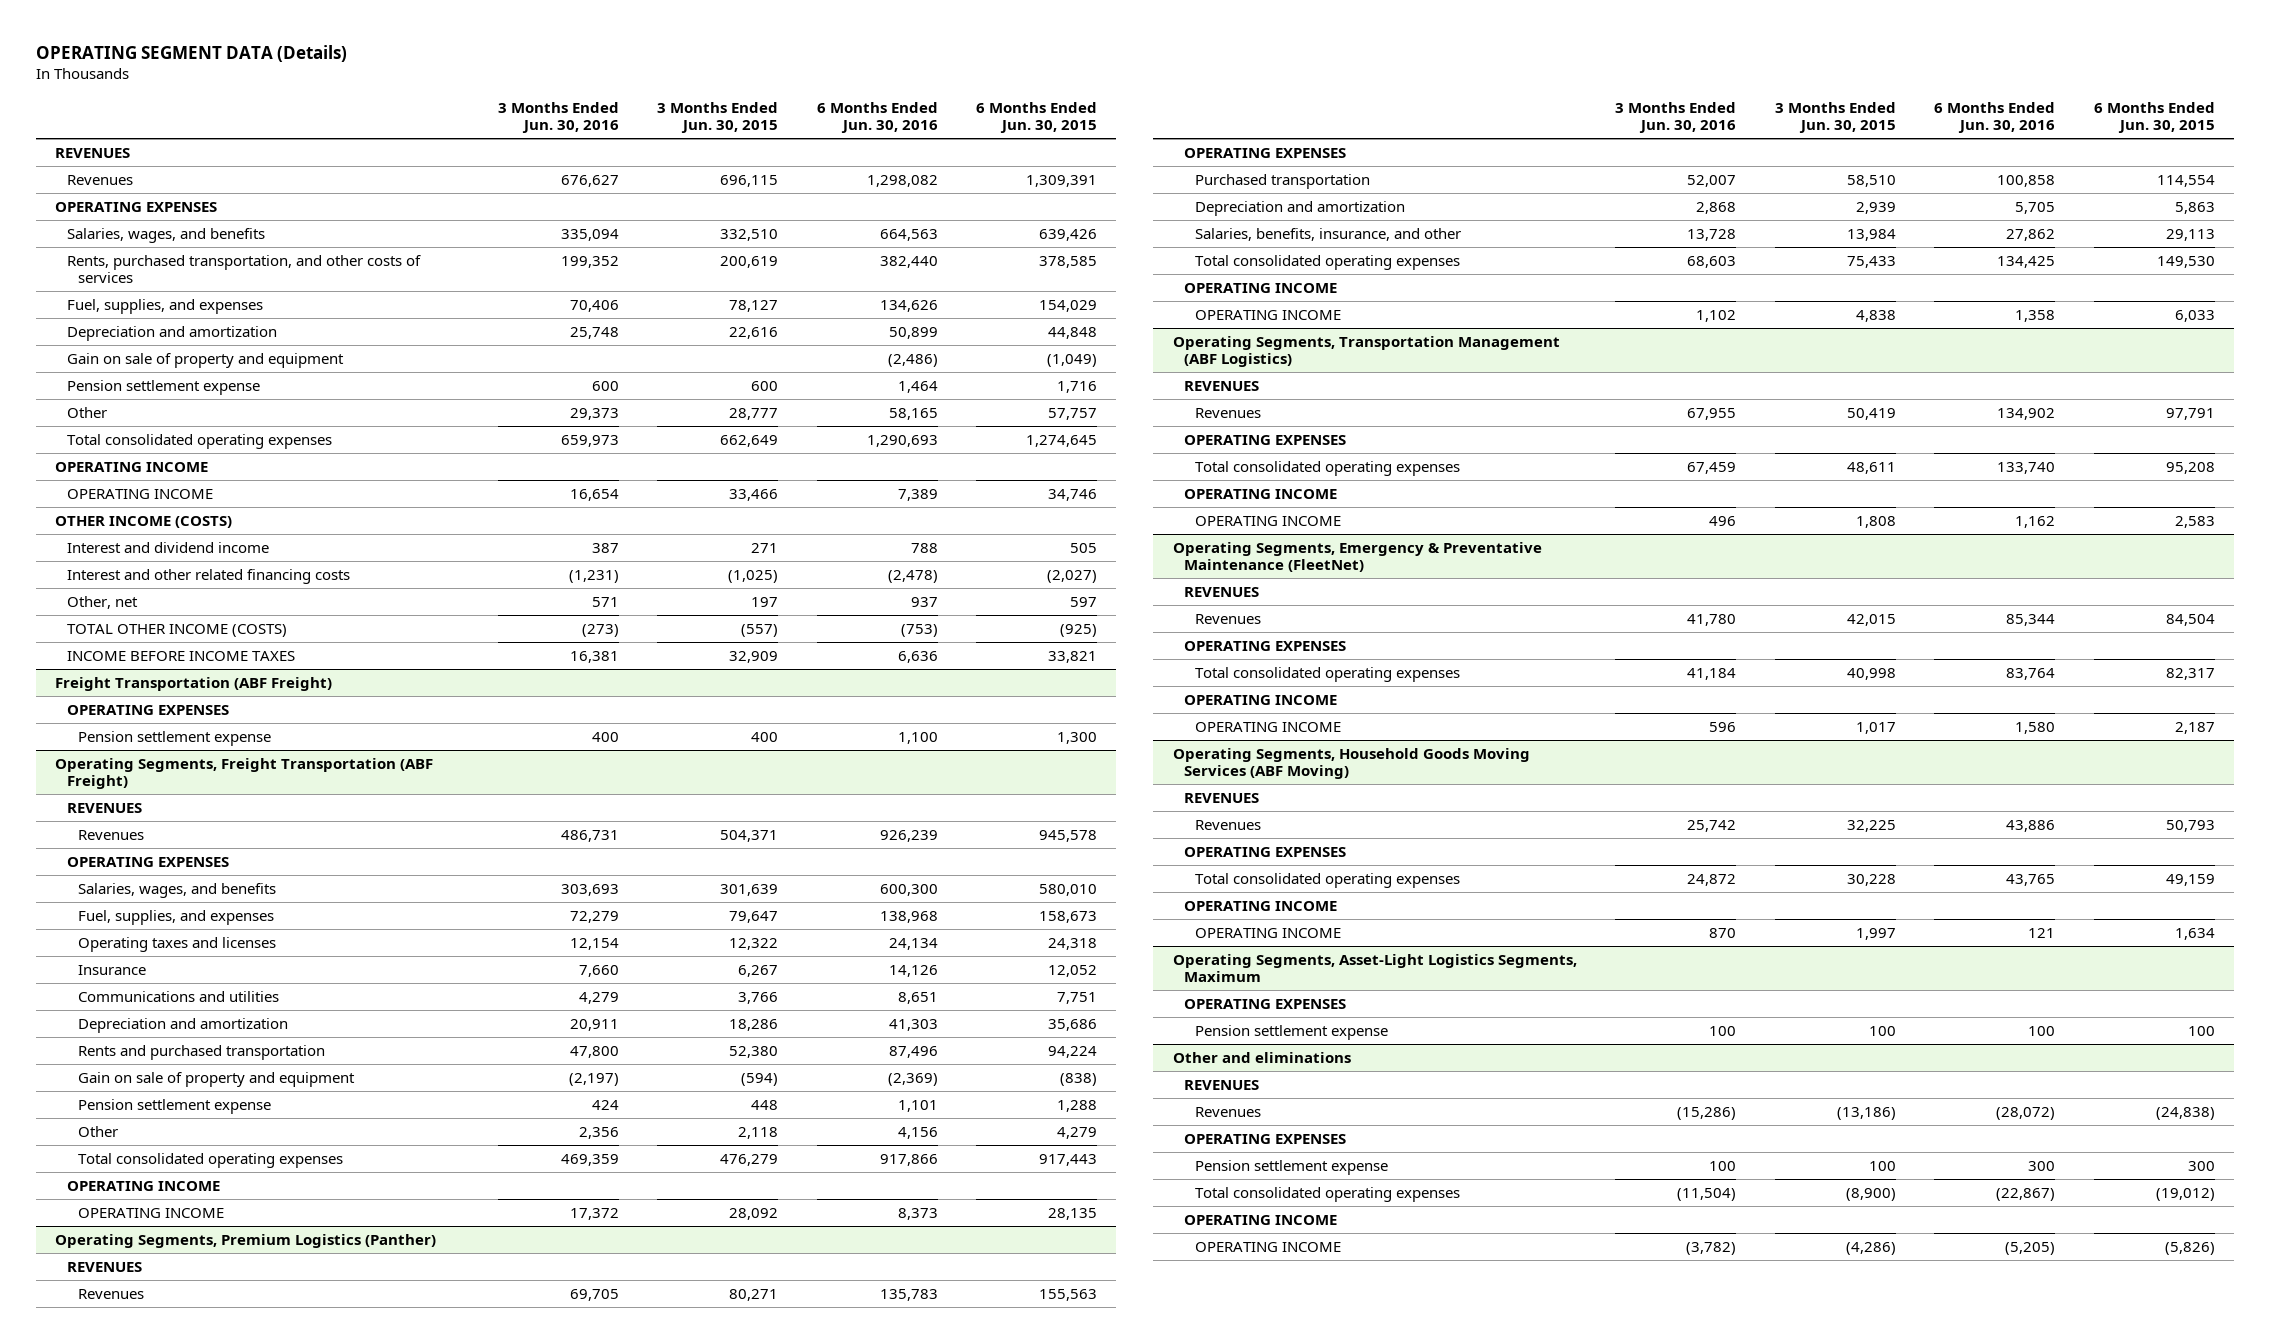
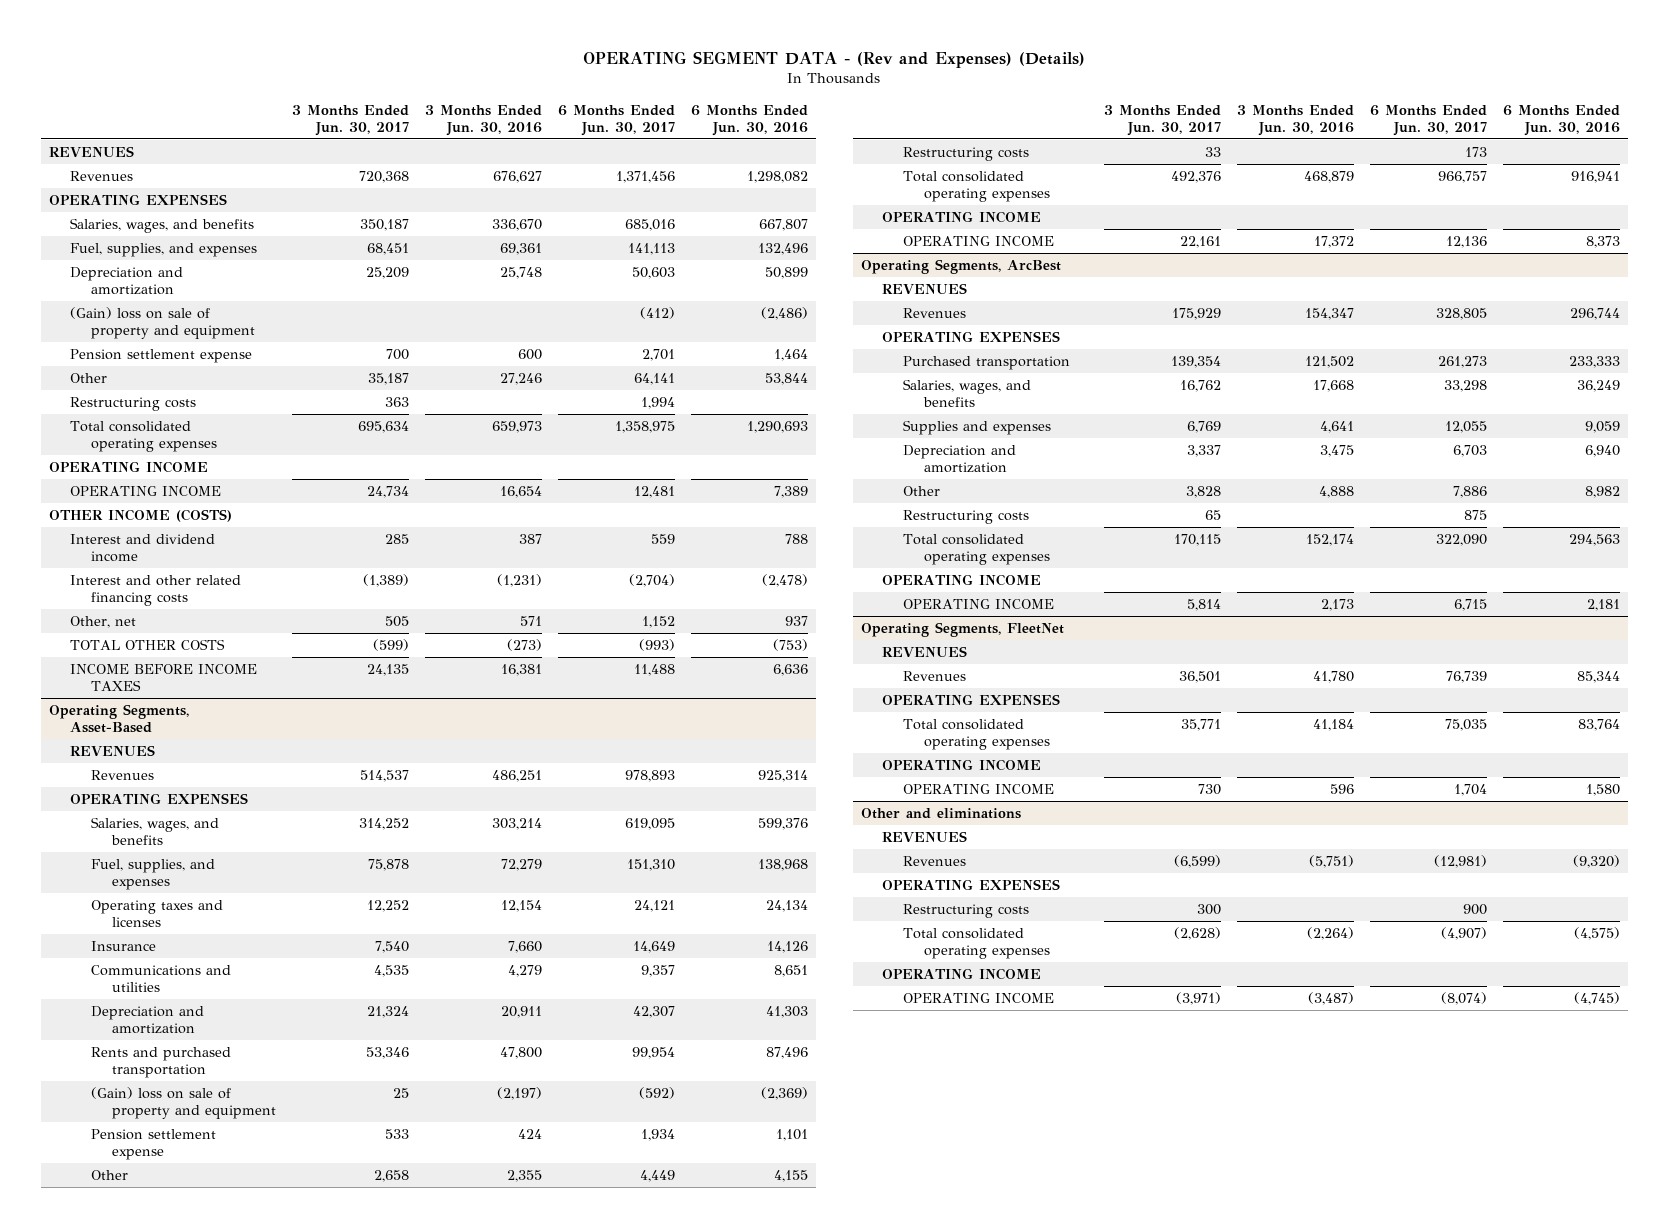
- OPERATING SEGMENT DATA (Details)
+ OPERATING SEGMENT DATA - (Rev and Expenses) (Details)
- | 3 Months Ended Jun. 30, 2016 | 3 Months Ended Jun. 30, 2015 | 6 Months Ended Jun. 30, 2016 | 6 Months Ended Jun. 30, 2015
+ | 3 Months Ended Jun. 30, 2017 | 3 Months Ended Jun. 30, 2016 | 6 Months Ended Jun. 30, 2017 | 6 Months Ended Jun. 30, 2016
- Salaries, wages, and benefits | 335,094 | 332,510 | 664,563 | 639,426
- Rents, purchased transportation, and other costs of services | 199,352 | 200,619 | 382,440 | 378,585
- Fuel, supplies, and expenses | 70,406 | 78,127 | 134,626 | 154,029
+ Salaries, wages, and benefits | 350,187 | 336,670 | 685,016 | 667,807
+ Fuel, supplies, and expenses | 68,451 | 69,361 | 141,113 | 132,496
- Gain on sale of property and equipment | | | (2,486) | (1,049)
+ (Gain) loss on sale of property and equipment | | | (412) | (2,486)
- Other | 29,373 | 28,777 | 58,165 | 57,757
+ Other | 35,187 | 27,246 | 64,141 | 53,844
+ Restructuring costs | 363 | | 1,994 |
- TOTAL OTHER INCOME (COSTS) | (273) | (557) | (753) | (925)
+ TOTAL OTHER COSTS | (599) | (273) | (993) | (753)
- Freight Transportation (ABF Freight)
- OPERATING EXPENSES
- Pension settlement expense | 400 | 400 | 1,100 | 1,300
- Operating Segments, Freight Transportation (ABF Freight)
+ Operating Segments, Asset-Based
- Revenues | 486,731 | 504,371 | 926,239 | 945,578
+ Revenues | 514,537 | 486,251 | 978,893 | 925,314
- Salaries, wages, and benefits | 303,693 | 301,639 | 600,300 | 580,010
+ Salaries, wages, and benefits | 314,252 | 303,214 | 619,095 | 599,376
- Gain on sale of property and equipment | (2,197) | (594) | (2,369) | (838)
+ (Gain) loss on sale of property and equipment | 25 | (2,197) | (592) | (2,369)
- Other | 2,356 | 2,118 | 4,156 | 4,279
- Total consolidated operating expenses | 469,359 | 476,279 | 917,866 | 917,443
+ Other | 2,658 | 2,355 | 4,449 | 4,155
+ Restructuring costs | 33 | | 173 |
+ Total consolidated operating expenses | 492,376 | 468,879 | 966,757 | 916,941
- Operating Segments, Premium Logistics (Panther)
- REVENUES
- Revenues | 69,705 | 80,271 | 135,783 | 155,563
- OPERATING EXPENSES
- Purchased transportation | 52,007 | 58,510 | 100,858 | 114,554
- Depreciation and amortization | 2,868 | 2,939 | 5,705 | 5,863
- Salaries, benefits, insurance, and other | 13,728 | 13,984 | 27,862 | 29,113
- Total consolidated operating expenses | 68,603 | 75,433 | 134,425 | 149,530
- OPERATING INCOME
- OPERATING INCOME | 1,102 | 4,838 | 1,358 | 6,033
- Operating Segments, Transportation Management (ABF Logistics)
+ Operating Segments, ArcBest
- Revenues | 67,955 | 50,419 | 134,902 | 97,791
+ Revenues | 175,929 | 154,347 | 328,805 | 296,744
- Total consolidated operating expenses | 67,459 | 48,611 | 133,740 | 95,208
+ Purchased transportation | 139,354 | 121,502 | 261,273 | 233,333
+ Salaries, wages, and benefits | 16,762 | 17,668 | 33,298 | 36,249
+ Supplies and expenses | 6,769 | 4,641 | 12,055 | 9,059
+ Depreciation and amortization | 3,337 | 3,475 | 6,703 | 6,940
+ Other | 3,828 | 4,888 | 7,886 | 8,982
+ Restructuring costs | 65 | | 875 |
+ Total consolidated operating expenses | 170,115 | 152,174 | 322,090 | 294,563
- OPERATING INCOME | 496 | 1,808 | 1,162 | 2,583
- Operating Segments, Emergency & Preventative Maintenance (FleetNet)
+ OPERATING INCOME | 5,814 | 2,173 | 6,715 | 2,181
+ Operating Segments, FleetNet
- Operating Segments, Household Goods Moving Services (ABF Moving)
- REVENUES
- Revenues | 25,742 | 32,225 | 43,886 | 50,793
- OPERATING EXPENSES
- Total consolidated operating expenses | 24,872 | 30,228 | 43,765 | 49,159
- OPERATING INCOME
- OPERATING INCOME | 870 | 1,997 | 121 | 1,634
- Operating Segments, Asset-Light Logistics Segments, Maximum
- OPERATING EXPENSES
- Pension settlement expense | 100 | 100 | 100 | 100
@ Other and eliminations
- Revenues | (15,286) | (13,186) | (28,072) | (24,838)
+ Revenues | (6,599) | (5,751) | (12,981) | (9,320)
- Pension settlement expense | 100 | 100 | 300 | 300
- Total consolidated operating expenses | (11,504) | (8,900) | (22,867) | (19,012)
+ Restructuring costs | 300 | | 900 |
+ Total consolidated operating expenses | (2,628) | (2,264) | (4,907) | (4,575)
- OPERATING INCOME | (3,782) | (4,286) | (5,205) | (5,826)
+ OPERATING INCOME | (3,971) | (3,487) | (8,074) | (4,745)

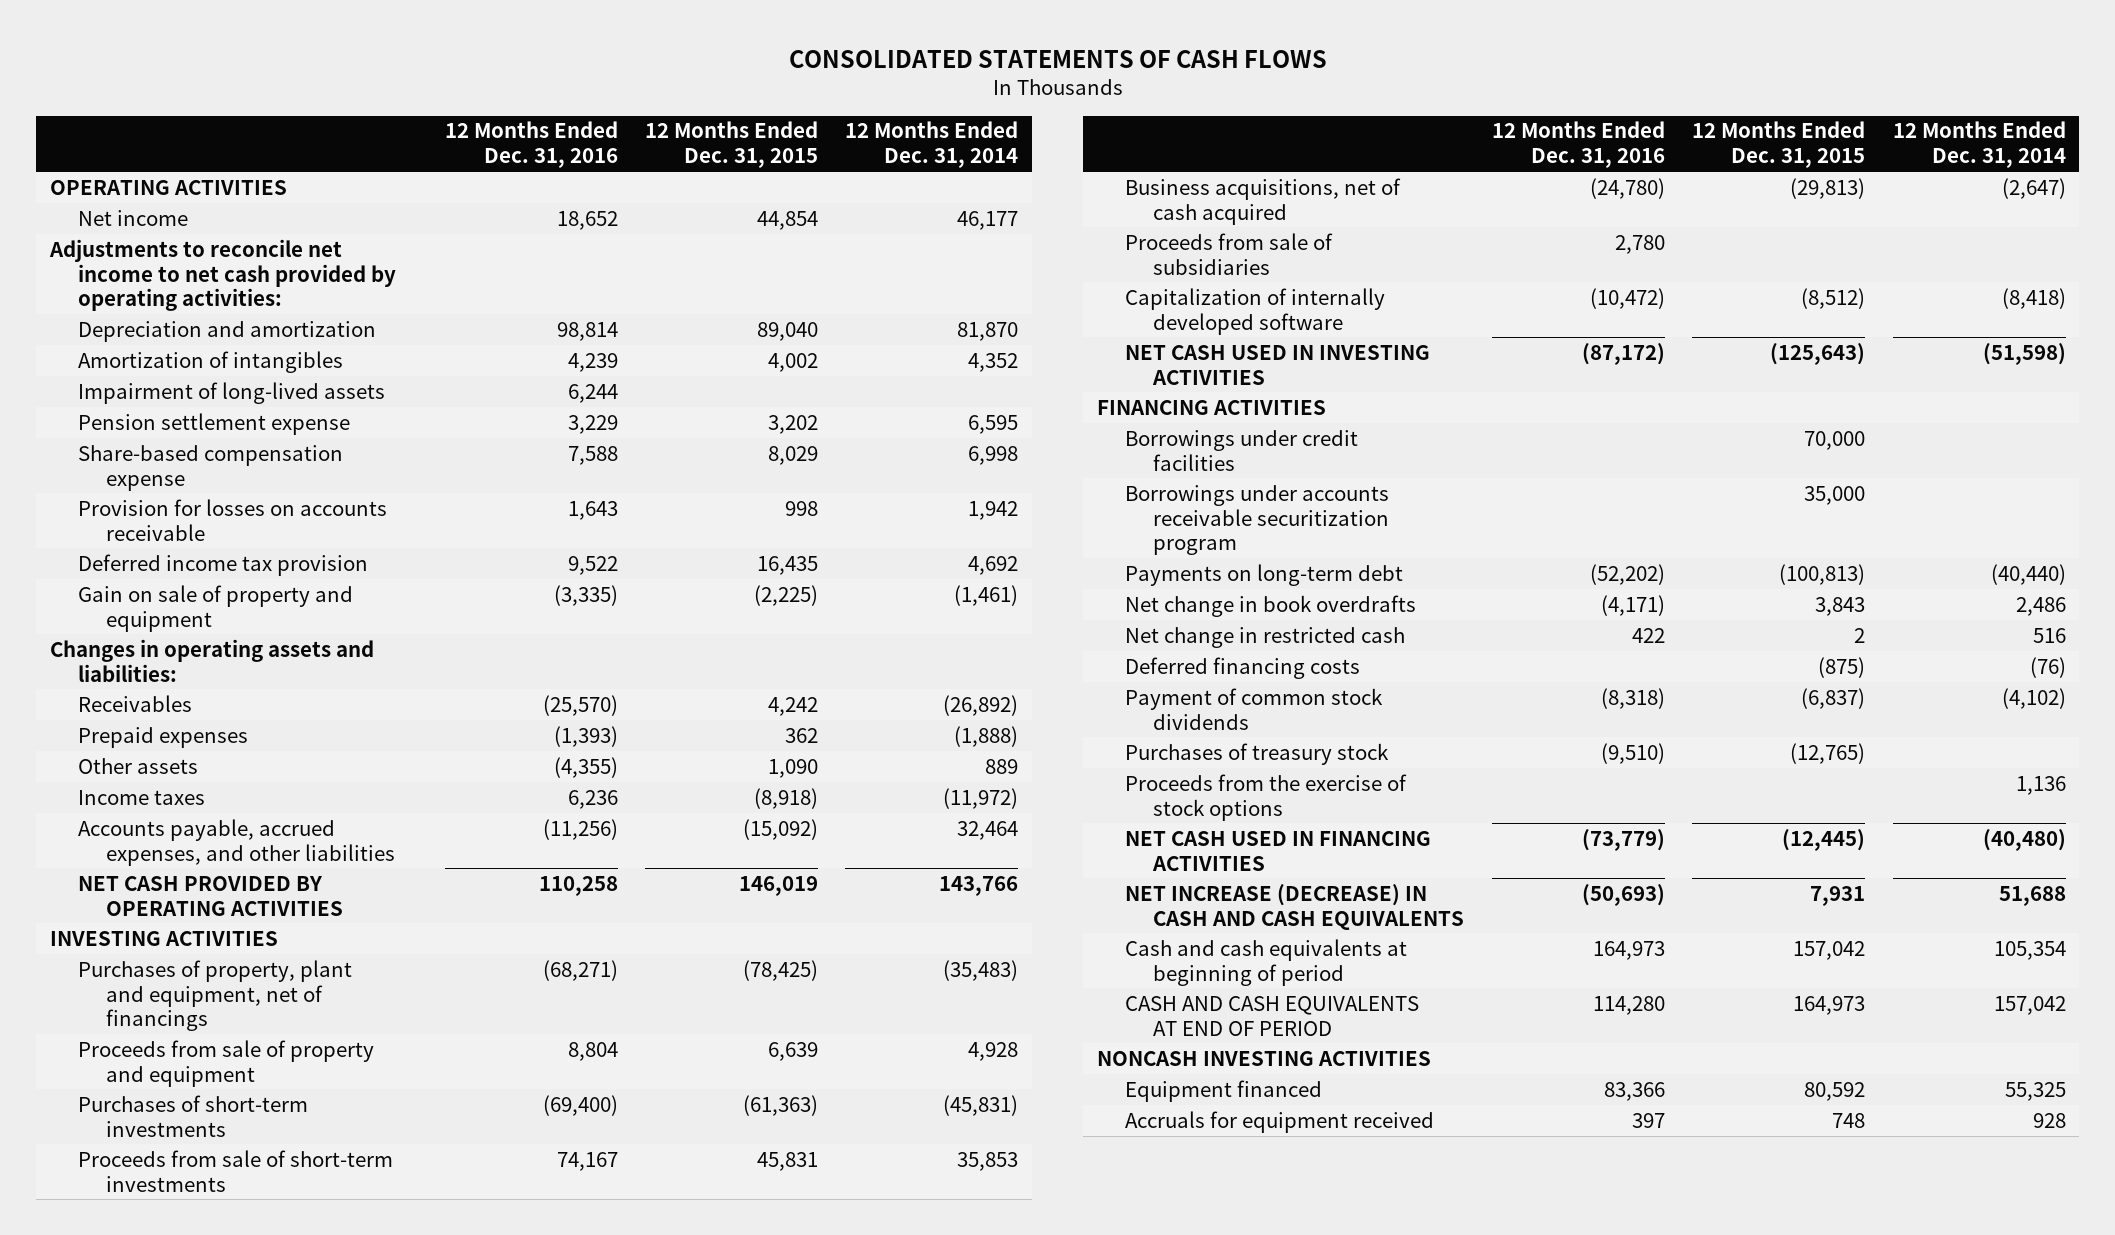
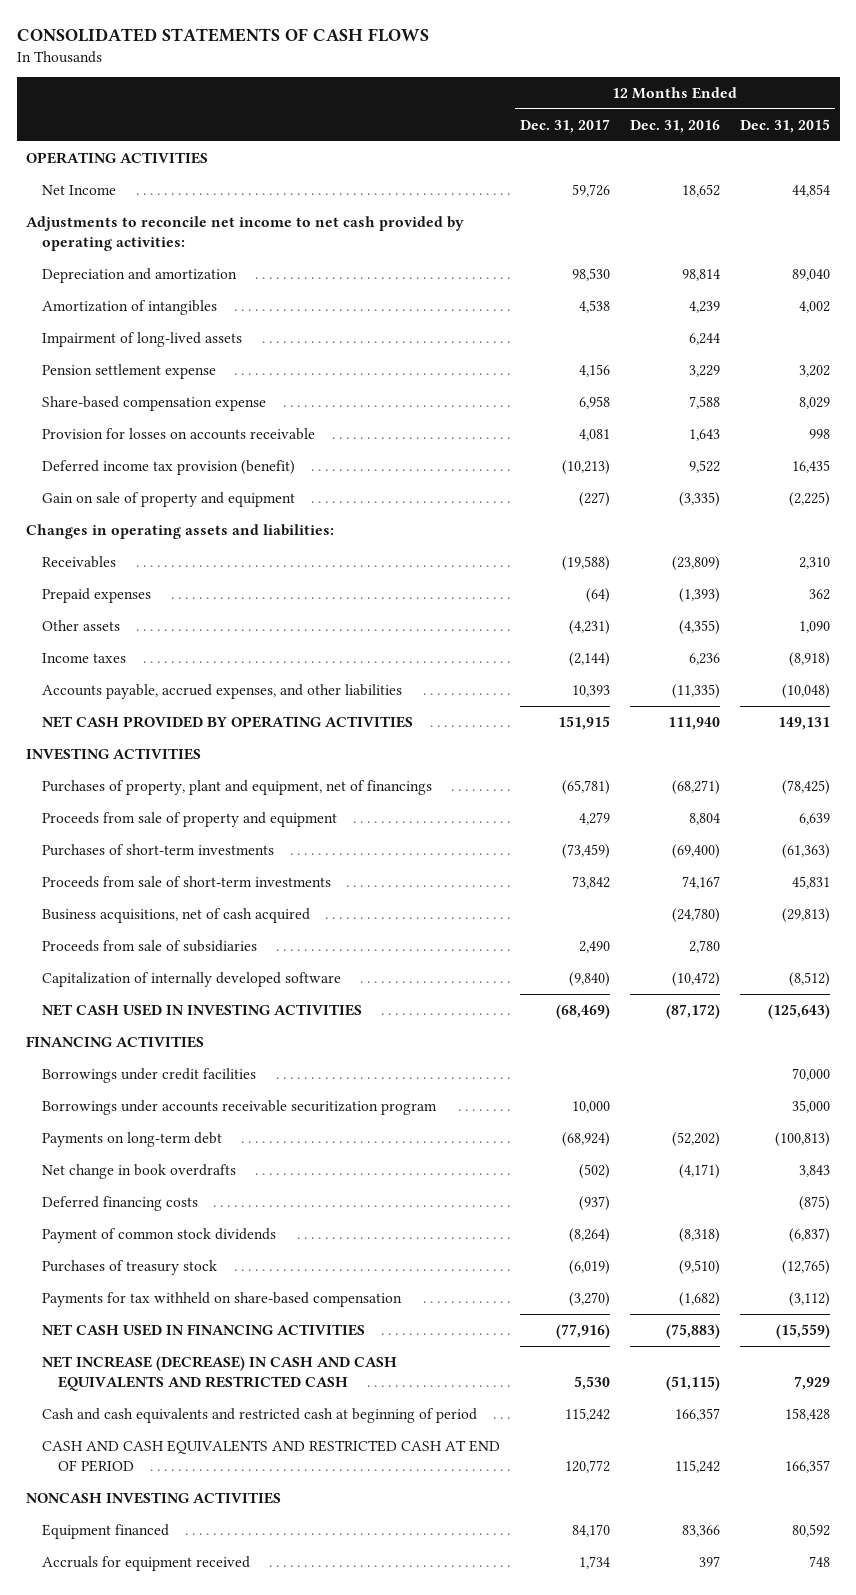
- | 12 Months Ended Dec. 31, 2016 | 12 Months Ended Dec. 31, 2015 | 12 Months Ended Dec. 31, 2014
+ | 12 Months Ended Dec. 31, 2017 | 12 Months Ended Dec. 31, 2016 | 12 Months Ended Dec. 31, 2015
- Net income | 18,652 | 44,854 | 46,177
+ Net Income | 59,726 | 18,652 | 44,854
- Deferred income tax provision | 9,522 | 16,435 | 4,692
+ Deferred income tax provision (benefit) | (10,213) | 9,522 | 16,435
- Receivables | (25,570) | 4,242 | (26,892)
+ Receivables | (19,588) | (23,809) | 2,310
- Accounts payable, accrued expenses, and other liabilities | (11,256) | (15,092) | 32,464
- NET CASH PROVIDED BY OPERATING ACTIVITIES | 110,258 | 146,019 | 143,766
+ Accounts payable, accrued expenses, and other liabilities | 10,393 | (11,335) | (10,048)
+ NET CASH PROVIDED BY OPERATING ACTIVITIES | 151,915 | 111,940 | 149,131
- Net change in restricted cash | 422 | 2 | 516
- Proceeds from the exercise of stock options | | | 1,136
- NET CASH USED IN FINANCING ACTIVITIES | (73,779) | (12,445) | (40,480)
- NET INCREASE (DECREASE) IN CASH AND CASH EQUIVALENTS | (50,693) | 7,931 | 51,688
- Cash and cash equivalents at beginning of period | 164,973 | 157,042 | 105,354
- CASH AND CASH EQUIVALENTS AT END OF PERIOD | 114,280 | 164,973 | 157,042
+ Payments for tax withheld on share-based compensation | (3,270) | (1,682) | (3,112)
+ NET CASH USED IN FINANCING ACTIVITIES | (77,916) | (75,883) | (15,559)
+ NET INCREASE (DECREASE) IN CASH AND CASH EQUIVALENTS AND RESTRICTED CASH | 5,530 | (51,115) | 7,929
+ Cash and cash equivalents and restricted cash at beginning of period | 115,242 | 166,357 | 158,428
+ CASH AND CASH EQUIVALENTS AND RESTRICTED CASH AT END OF PERIOD | 120,772 | 115,242 | 166,357

